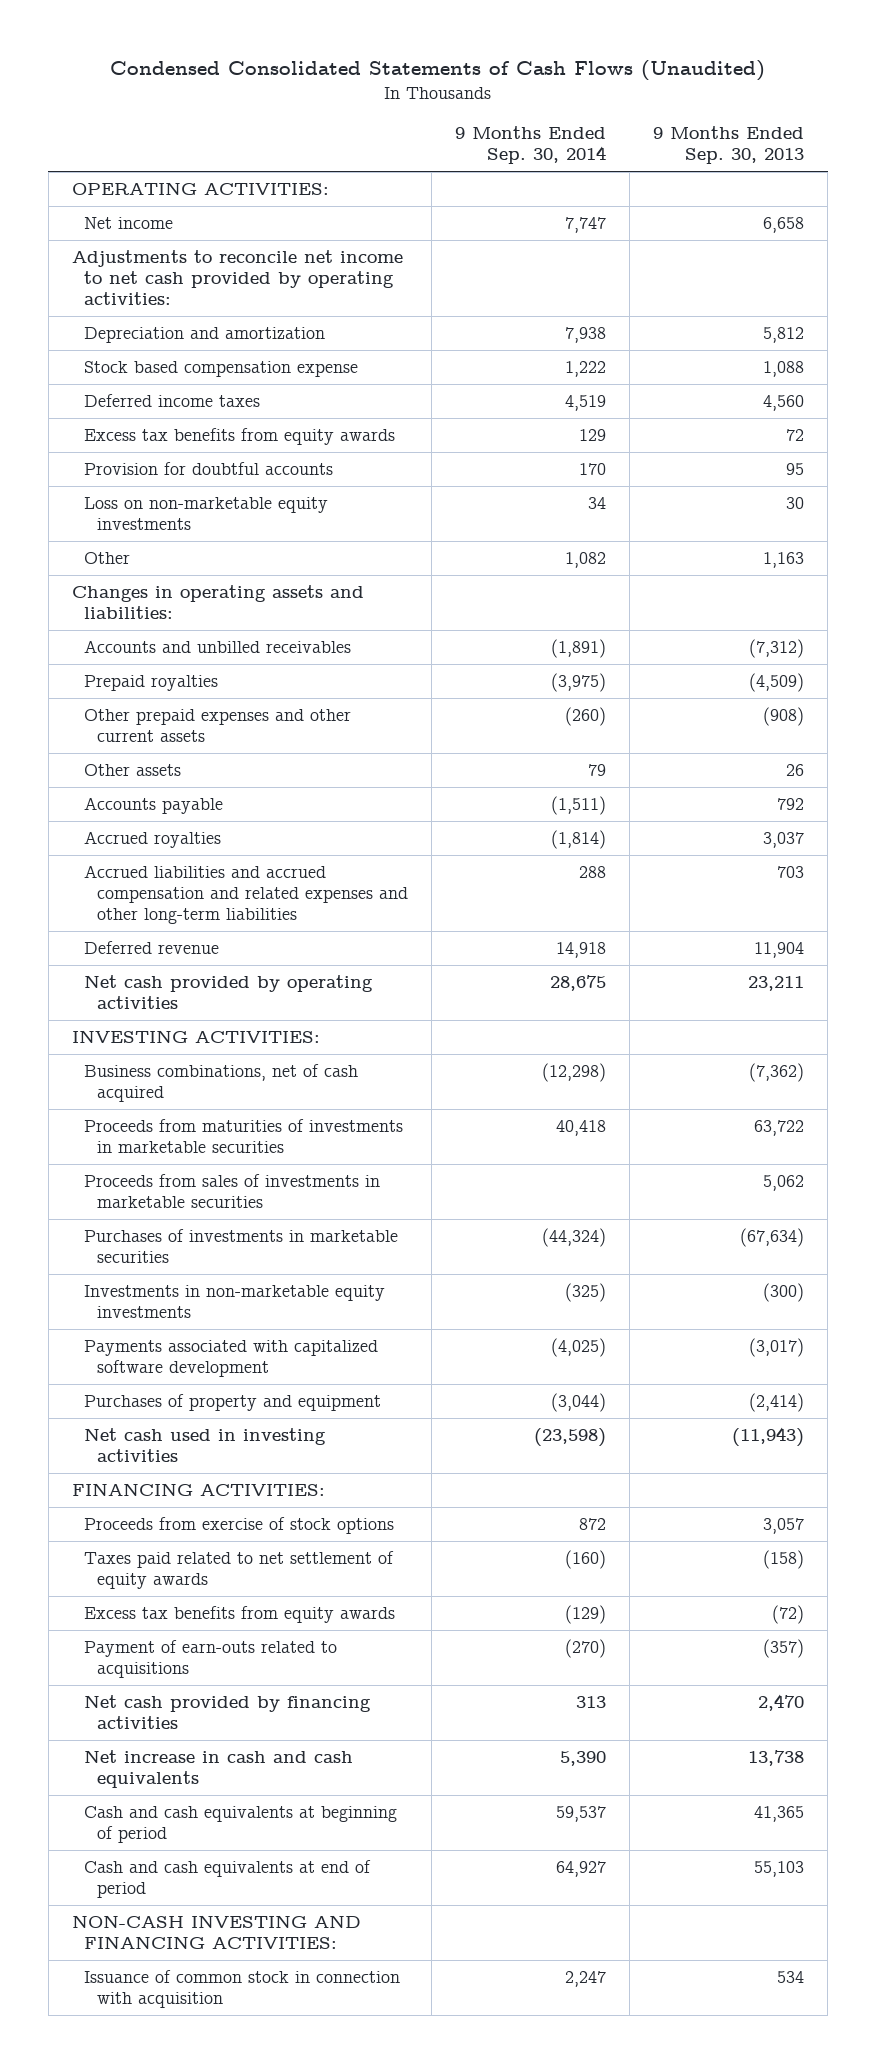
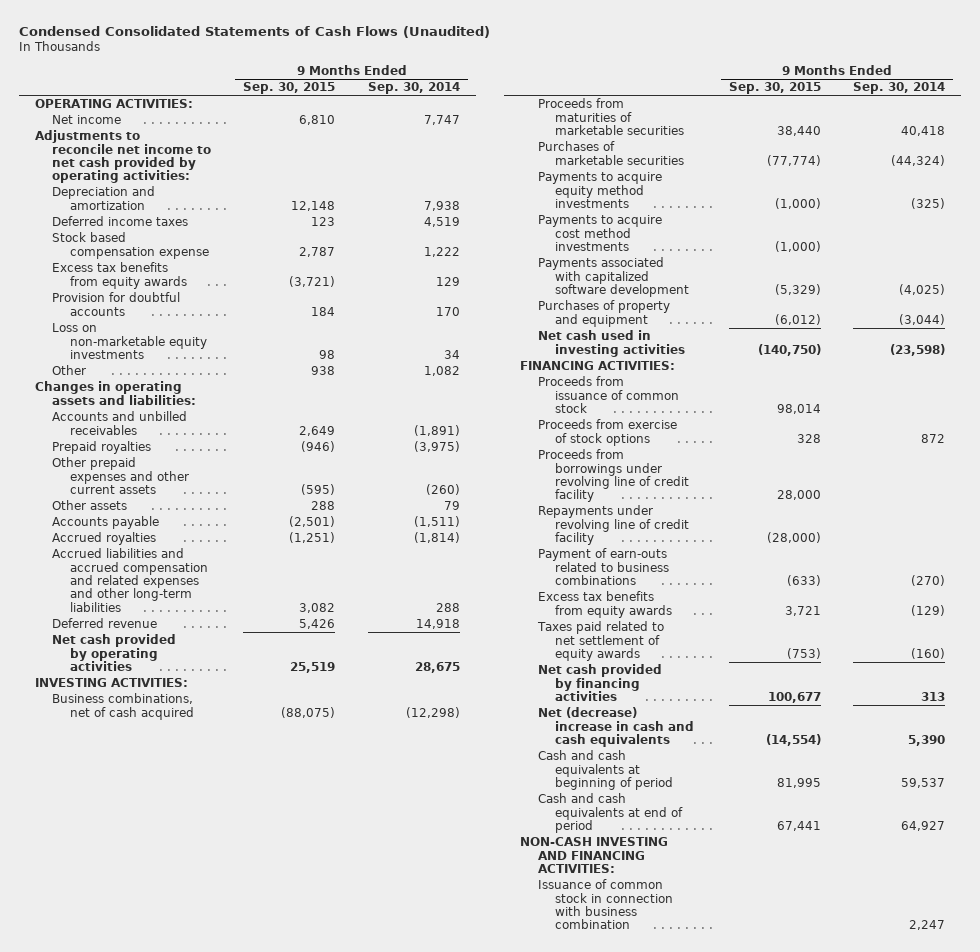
- | 9 Months Ended Sep. 30, 2014 | 9 Months Ended Sep. 30, 2013
+ | 9 Months Ended Sep. 30, 2015 | 9 Months Ended Sep. 30, 2014
moved down: Stock based compensation expense | 2,787 | 1,222
- Proceeds from maturities of investments in marketable securities | 40,418 | 63,722
- Proceeds from sales of investments in marketable securities | | 5,062
- Purchases of investments in marketable securities | (44,324) | (67,634)
- Investments in non-marketable equity investments | (325) | (300)
+ Proceeds from maturities of marketable securities | 38,440 | 40,418
+ Purchases of marketable securities | (77,774) | (44,324)
+ Payments to acquire equity method investments | (1,000) | (325)
+ Payments to acquire cost method investments | (1,000) |
+ Proceeds from issuance of common stock | 98,014 |
+ Proceeds from borrowings under revolving line of credit facility | 28,000 |
+ Repayments under revolving line of credit facility | (28,000) |
+ Payment of earn-outs related to business combinations | (633) | (270)
- Payment of earn-outs related to acquisitions | (270) | (357)
moved down: Taxes paid related to net settlement of equity awards | (753) | (160)
- Net increase in cash and cash equivalents | 5,390 | 13,738
+ Net (decrease) increase in cash and cash equivalents | (14,554) | 5,390
- Issuance of common stock in connection with acquisition | 2,247 | 534
+ Issuance of common stock in connection with business combination | | 2,247

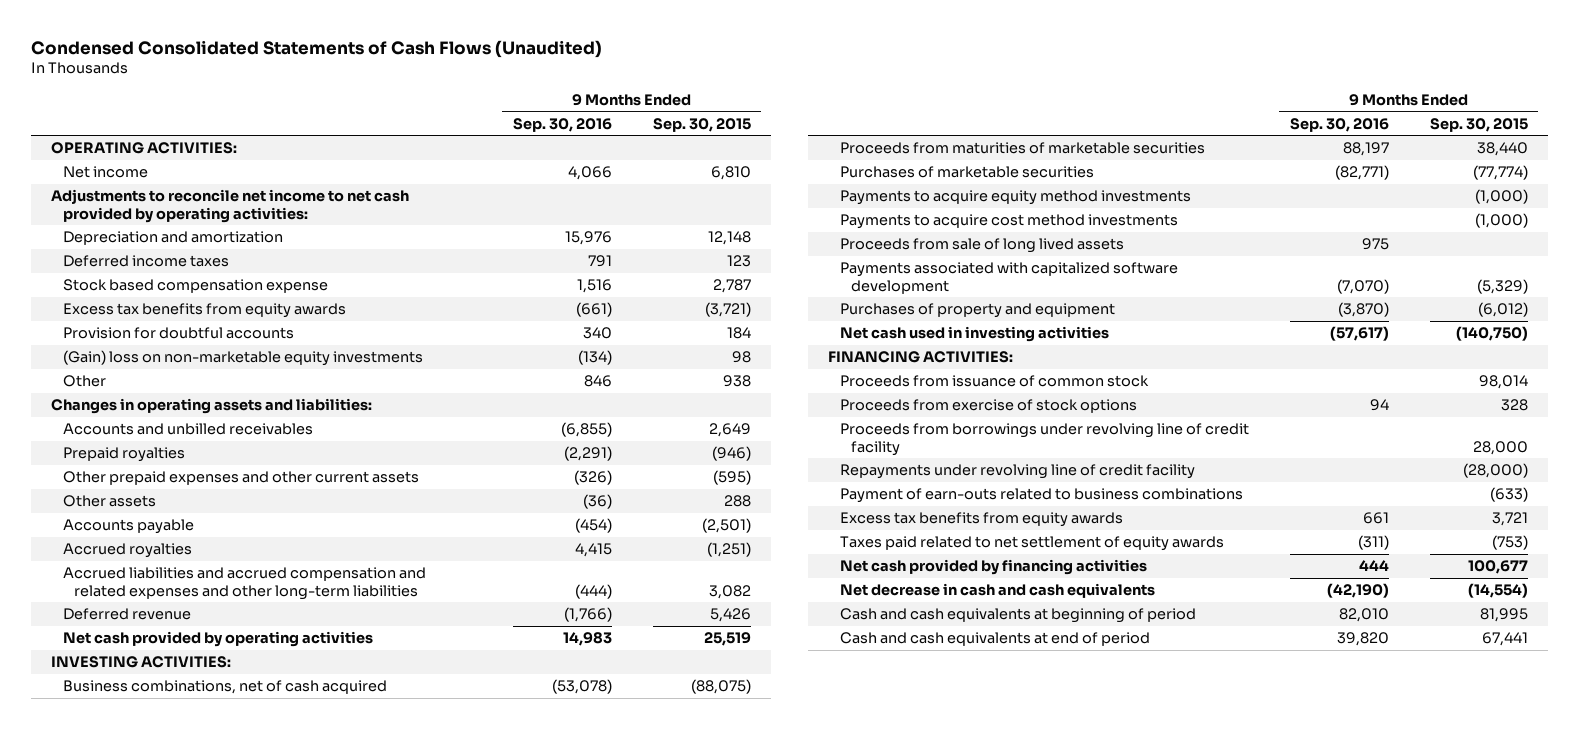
- | 9 Months Ended Sep. 30, 2015 | 9 Months Ended Sep. 30, 2014
+ | 9 Months Ended Sep. 30, 2016 | 9 Months Ended Sep. 30, 2015
- Loss on non-marketable equity investments | 98 | 34
+ (Gain) loss on non-marketable equity investments | (134) | 98
+ Proceeds from sale of long lived assets | 975 |
- Net (decrease) increase in cash and cash equivalents | (14,554) | 5,390
+ Net decrease in cash and cash equivalents | (42,190) | (14,554)
- NON-CASH INVESTING AND FINANCING ACTIVITIES:
- Issuance of common stock in connection with business combination | | 2,247

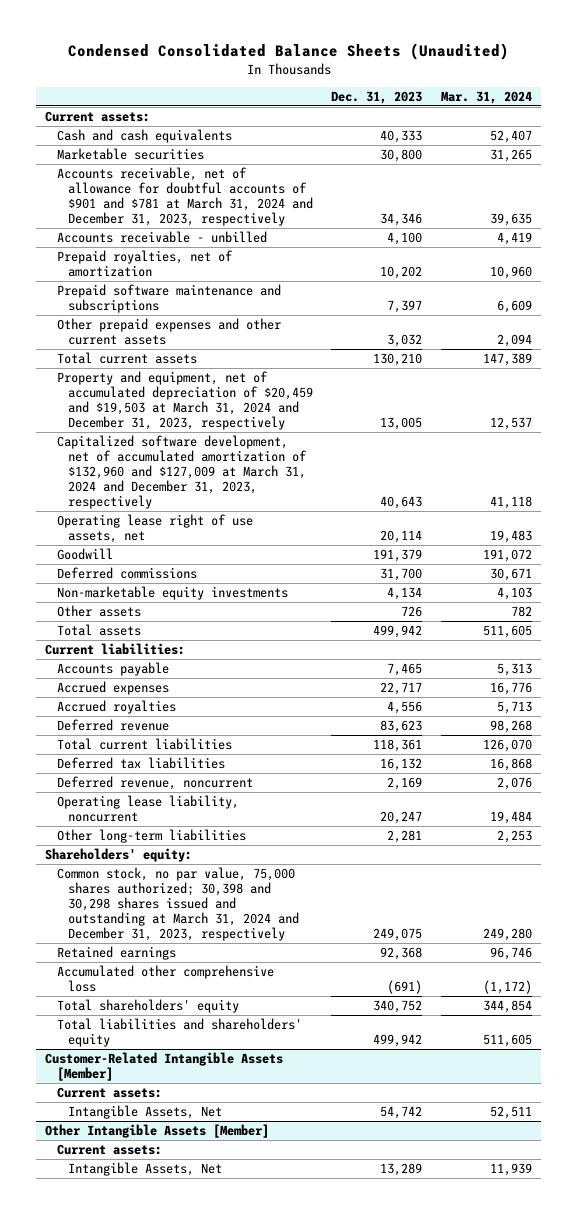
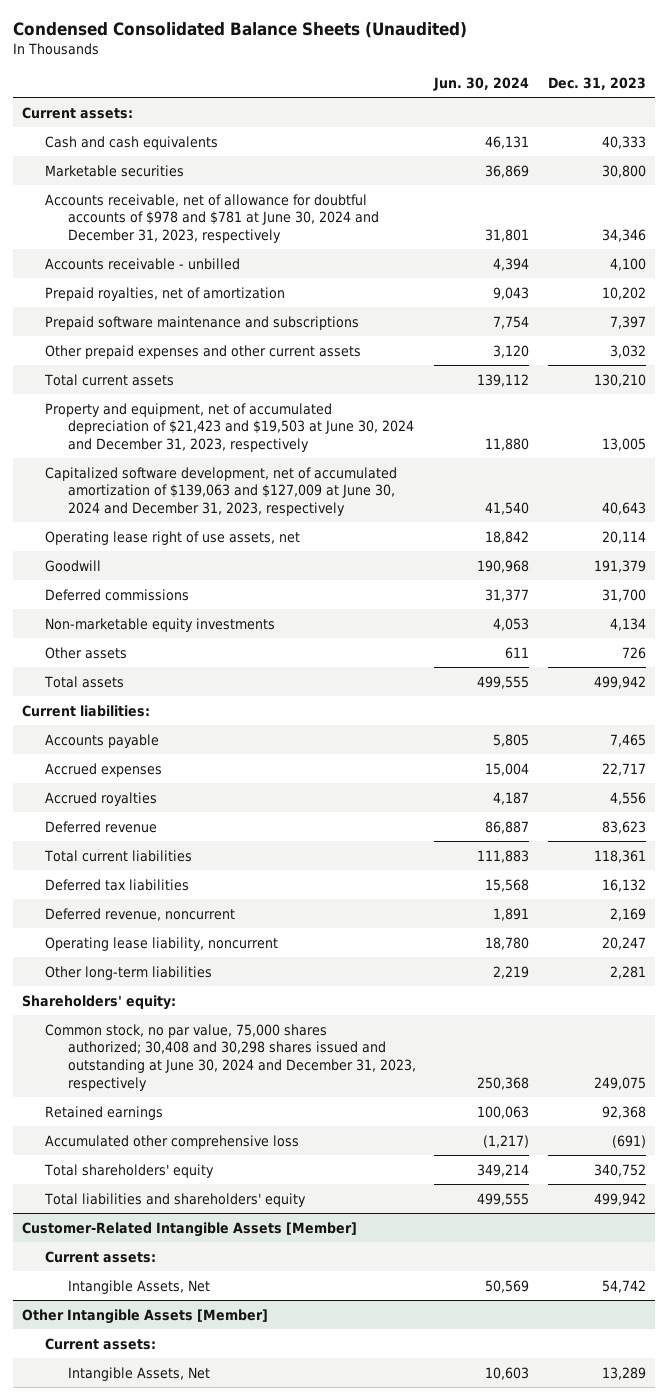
- | Dec. 31, 2023 | Mar. 31, 2024
+ | Jun. 30, 2024 | Dec. 31, 2023
- Accounts receivable, net of allowance for doubtful accounts of $901 and $781 at March 31, 2024 and December 31, 2023, respectively | 34,346 | 39,635
+ Accounts receivable, net of allowance for doubtful accounts of $978 and $781 at June 30, 2024 and December 31, 2023, respectively | 31,801 | 34,346
- Property and equipment, net of accumulated depreciation of $20,459 and $19,503 at March 31, 2024 and December 31, 2023, respectively | 13,005 | 12,537
- Capitalized software development, net of accumulated amortization of $132,960 and $127,009 at March 31, 2024 and December 31, 2023, respectively | 40,643 | 41,118
+ Property and equipment, net of accumulated depreciation of $21,423 and $19,503 at June 30, 2024 and December 31, 2023, respectively | 11,880 | 13,005
+ Capitalized software development, net of accumulated amortization of $139,063 and $127,009 at June 30, 2024 and December 31, 2023, respectively | 41,540 | 40,643
- Common stock, no par value, 75,000 shares authorized; 30,398 and 30,298 shares issued and outstanding at March 31, 2024 and December 31, 2023, respectively | 249,075 | 249,280
+ Common stock, no par value, 75,000 shares authorized; 30,408 and 30,298 shares issued and outstanding at June 30, 2024 and December 31, 2023, respectively | 250,368 | 249,075

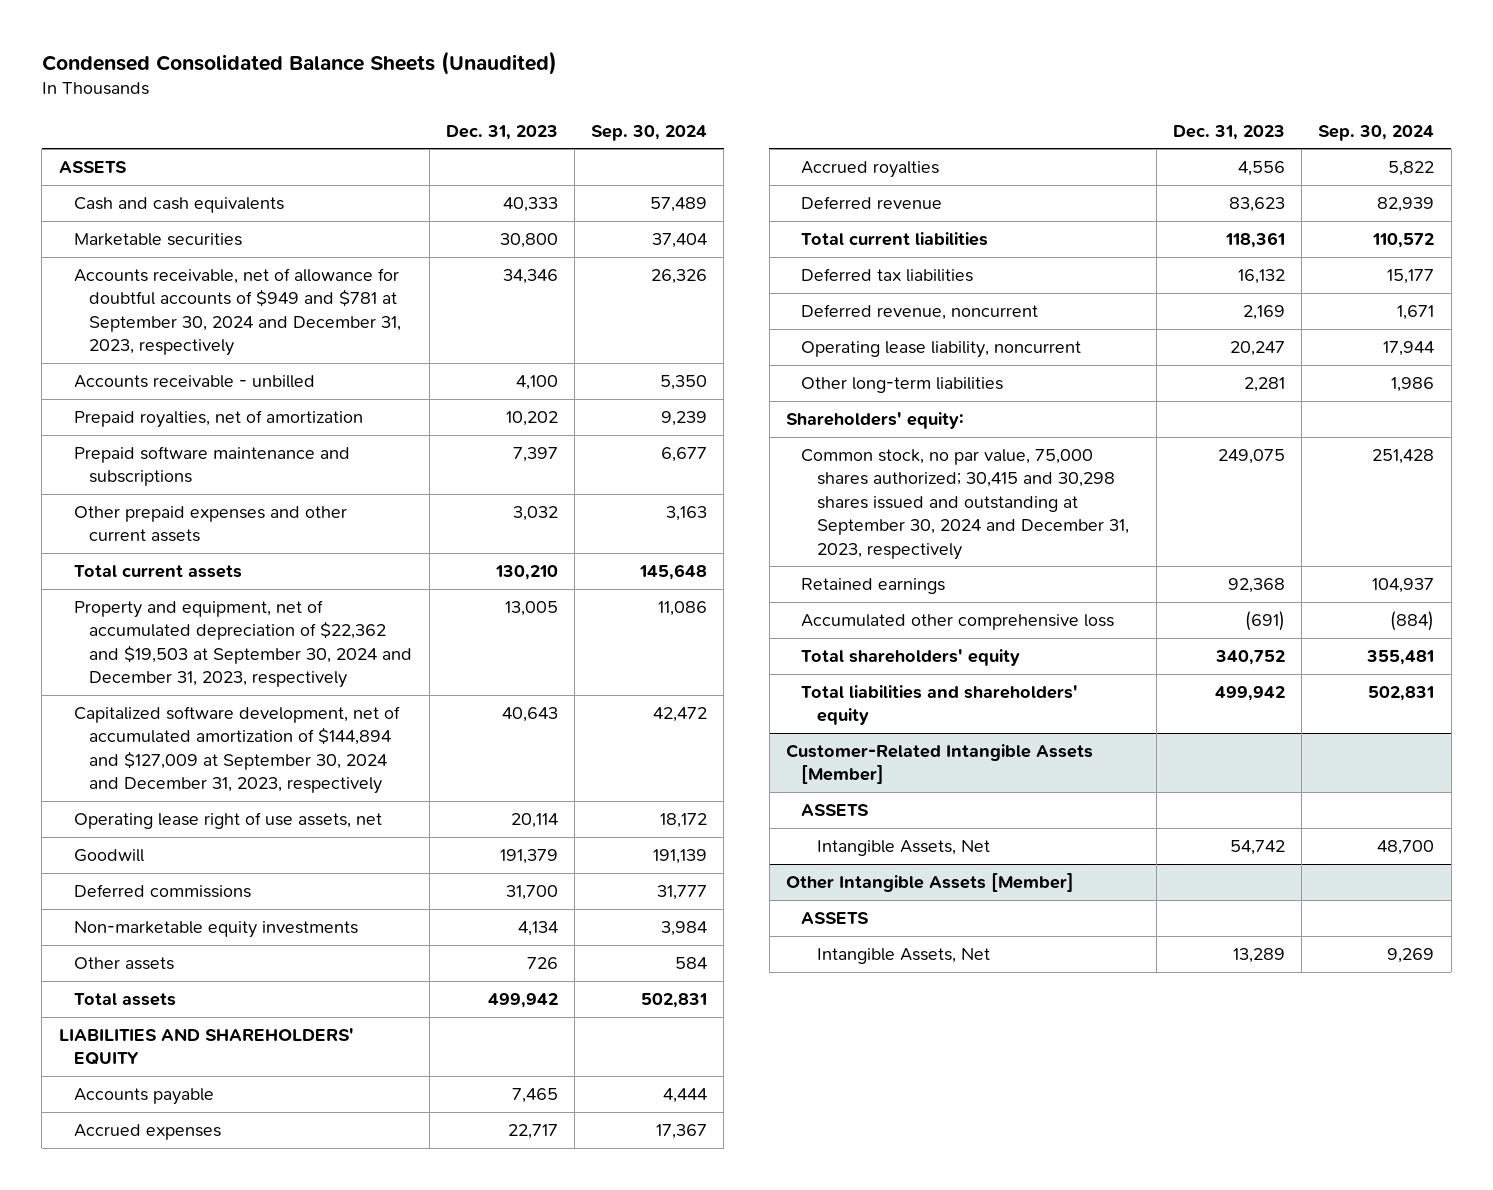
- | Jun. 30, 2024 | Dec. 31, 2023
+ | Dec. 31, 2023 | Sep. 30, 2024
- Current assets:
+ ASSETS
- Accounts receivable, net of allowance for doubtful accounts of $978 and $781 at June 30, 2024 and December 31, 2023, respectively | 31,801 | 34,346
+ Accounts receivable, net of allowance for doubtful accounts of $949 and $781 at September 30, 2024 and December 31, 2023, respectively | 34,346 | 26,326
- Property and equipment, net of accumulated depreciation of $21,423 and $19,503 at June 30, 2024 and December 31, 2023, respectively | 11,880 | 13,005
- Capitalized software development, net of accumulated amortization of $139,063 and $127,009 at June 30, 2024 and December 31, 2023, respectively | 41,540 | 40,643
+ Property and equipment, net of accumulated depreciation of $22,362 and $19,503 at September 30, 2024 and December 31, 2023, respectively | 13,005 | 11,086
+ Capitalized software development, net of accumulated amortization of $144,894 and $127,009 at September 30, 2024 and December 31, 2023, respectively | 40,643 | 42,472
- Current liabilities:
+ LIABILITIES AND SHAREHOLDERS' EQUITY
- Common stock, no par value, 75,000 shares authorized; 30,408 and 30,298 shares issued and outstanding at June 30, 2024 and December 31, 2023, respectively | 250,368 | 249,075
+ Common stock, no par value, 75,000 shares authorized; 30,415 and 30,298 shares issued and outstanding at September 30, 2024 and December 31, 2023, respectively | 249,075 | 251,428
@ Customer-Related Intangible Assets [Member]
- Current assets:
+ ASSETS
@ Other Intangible Assets [Member]
- Current assets:
+ ASSETS

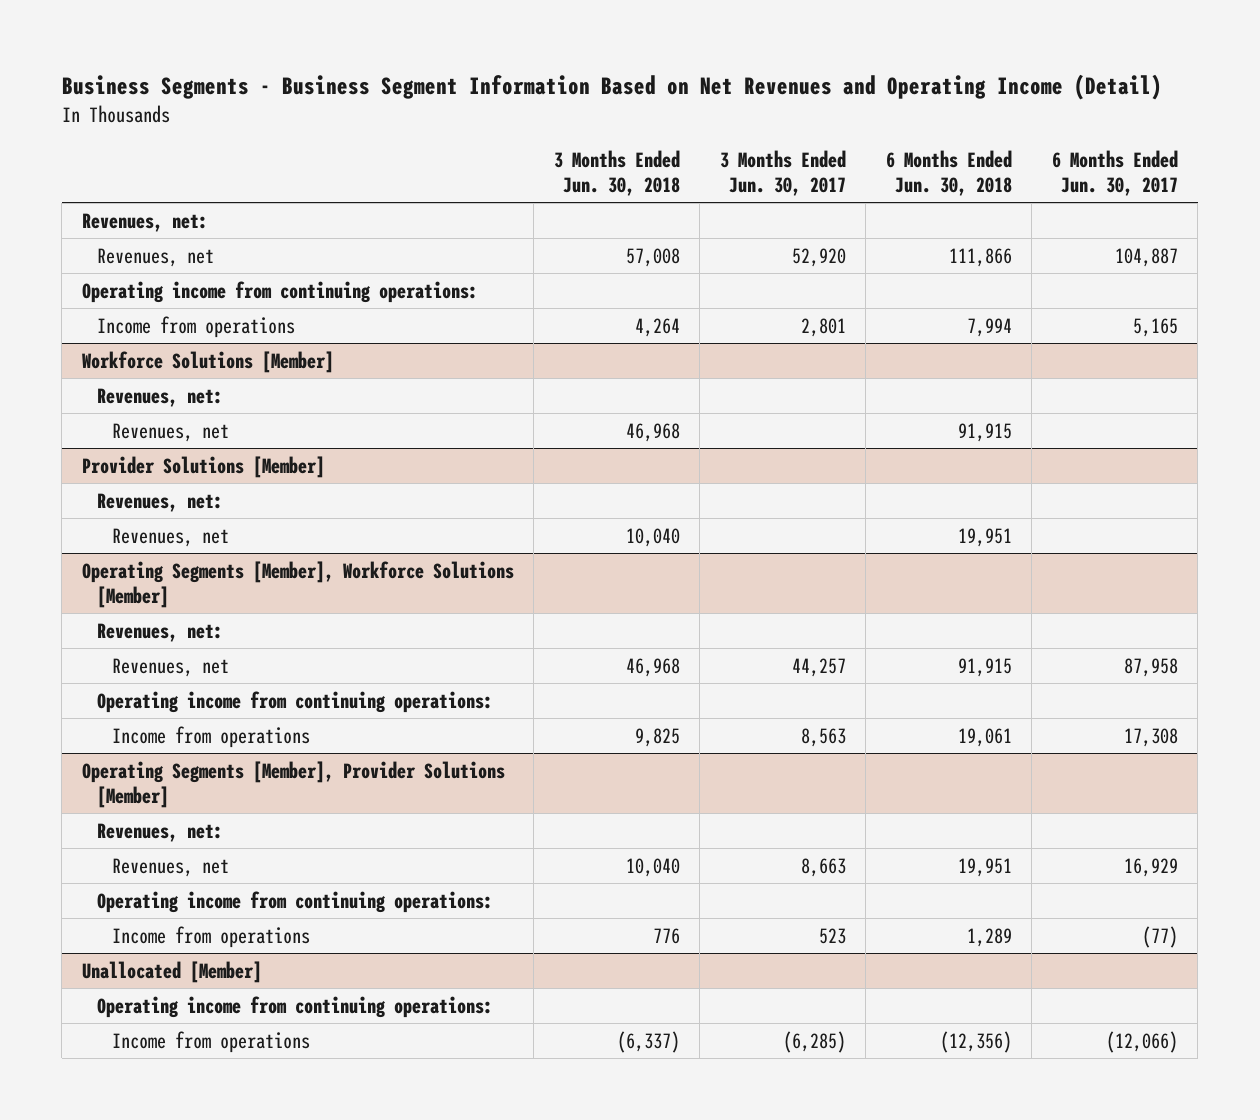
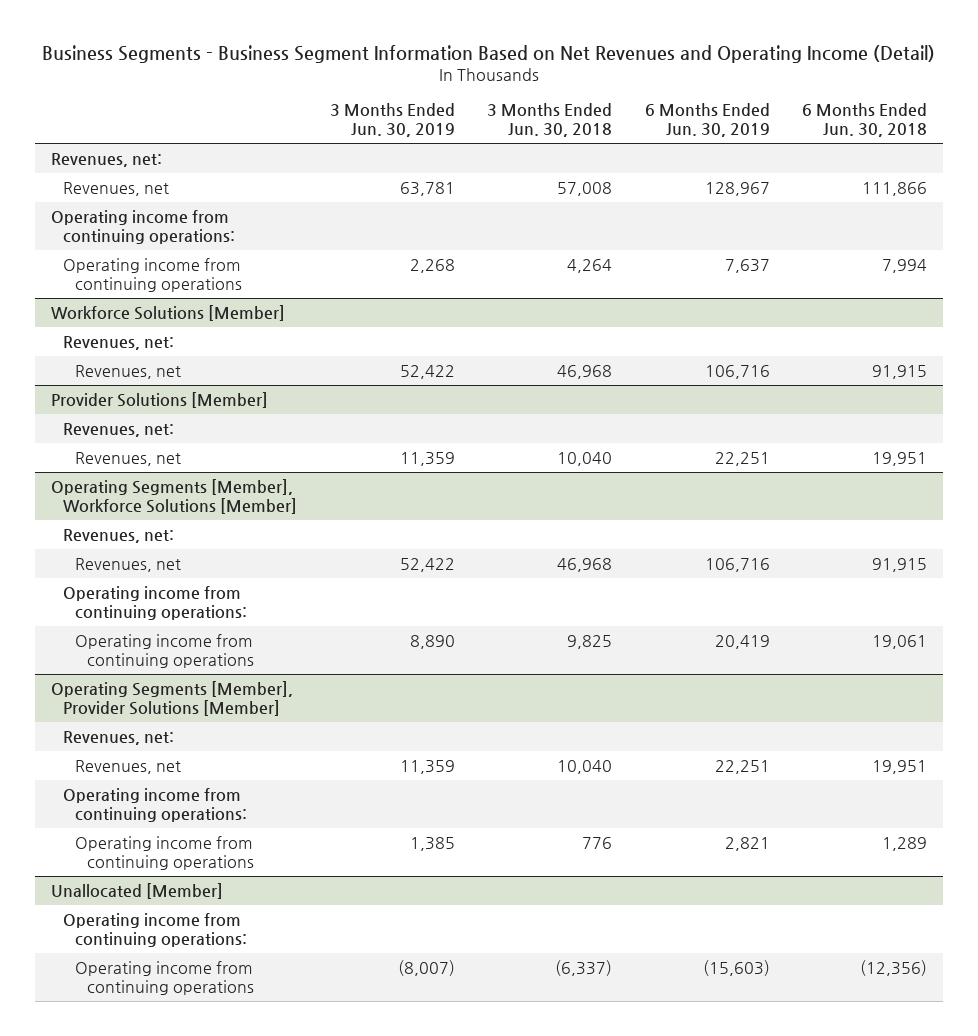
- | 3 Months Ended Jun. 30, 2018 | 3 Months Ended Jun. 30, 2017 | 6 Months Ended Jun. 30, 2018 | 6 Months Ended Jun. 30, 2017
+ | 3 Months Ended Jun. 30, 2019 | 3 Months Ended Jun. 30, 2018 | 6 Months Ended Jun. 30, 2019 | 6 Months Ended Jun. 30, 2018
- Income from operations | 4,264 | 2,801 | 7,994 | 5,165
+ Operating income from continuing operations | 2,268 | 4,264 | 7,637 | 7,994
@ Operating Segments [Member], Workforce Solutions [Member]
- Income from operations | 9,825 | 8,563 | 19,061 | 17,308
+ Operating income from continuing operations | 8,890 | 9,825 | 20,419 | 19,061
@ Operating Segments [Member], Provider Solutions [Member]
- Income from operations | 776 | 523 | 1,289 | (77)
+ Operating income from continuing operations | 1,385 | 776 | 2,821 | 1,289
@ Unallocated [Member]
- Income from operations | (6,337) | (6,285) | (12,356) | (12,066)
+ Operating income from continuing operations | (8,007) | (6,337) | (15,603) | (12,356)

